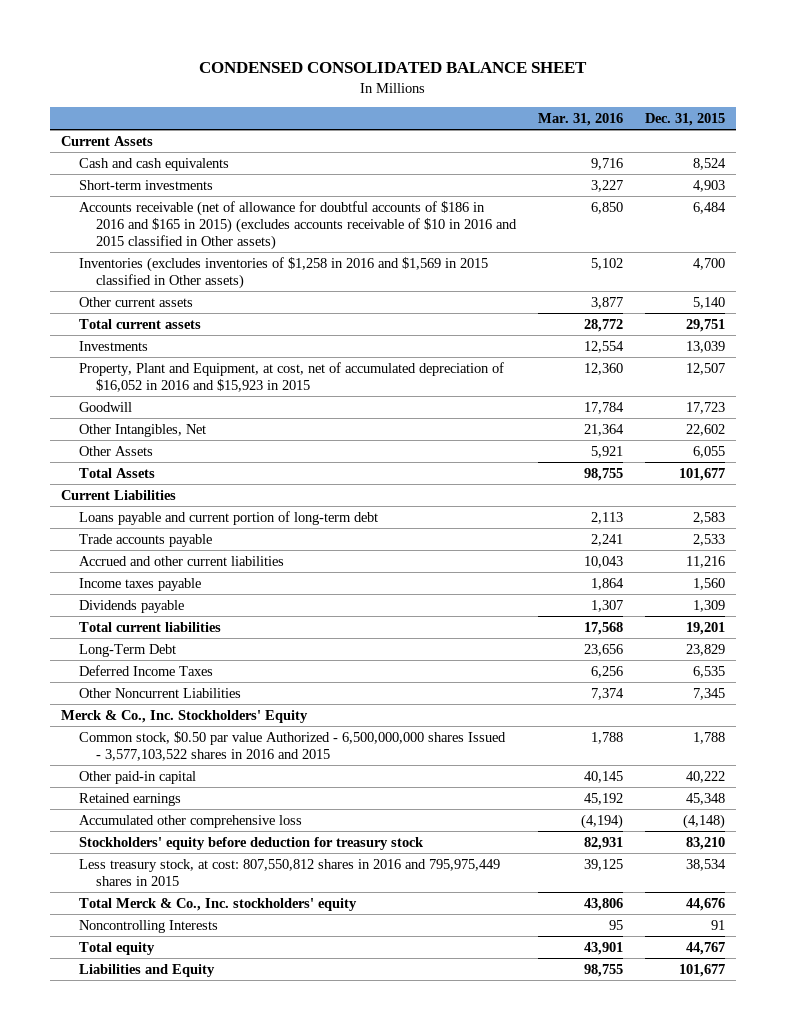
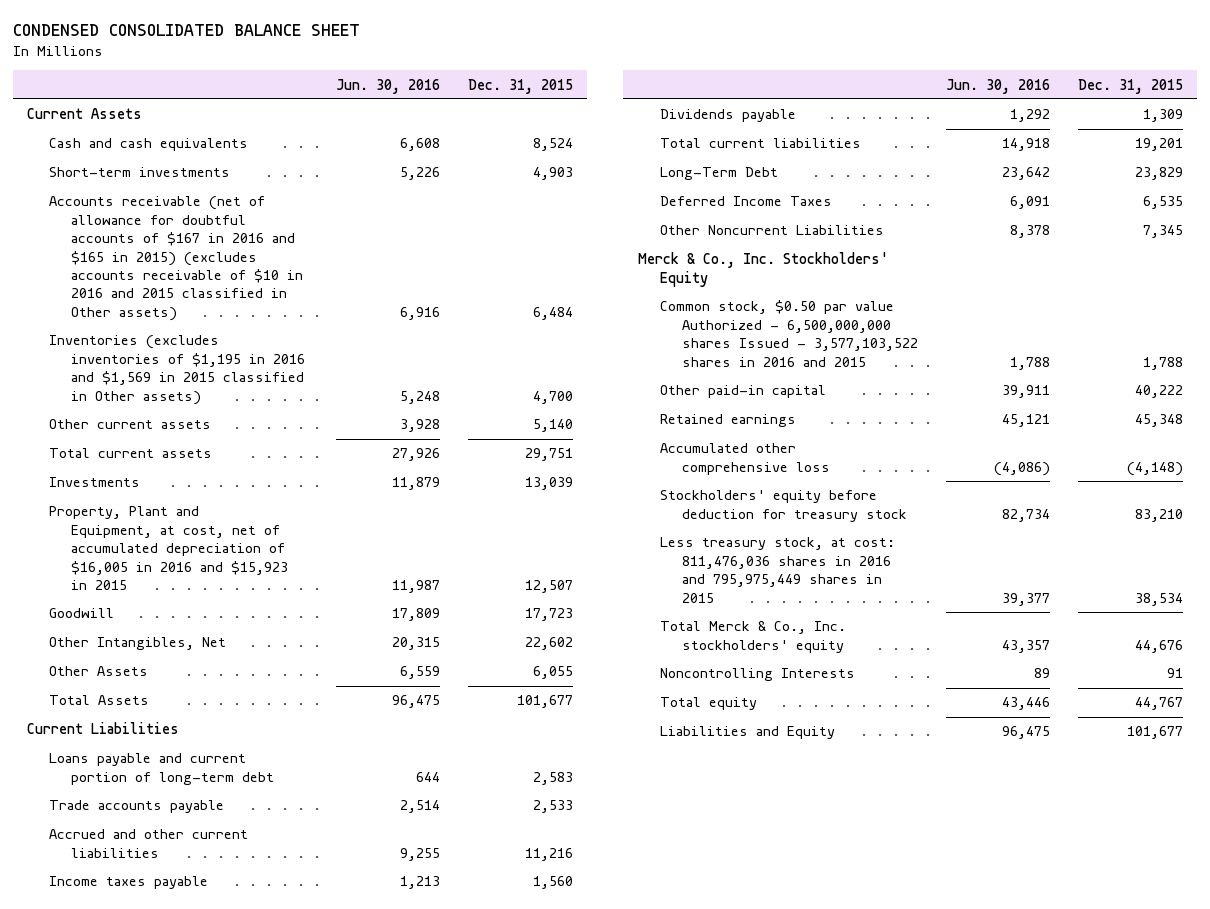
- | Mar. 31, 2016 | Dec. 31, 2015
+ | Jun. 30, 2016 | Dec. 31, 2015
- Accounts receivable (net of allowance for doubtful accounts of $186 in 2016 and $165 in 2015) (excludes accounts receivable of $10 in 2016 and 2015 classified in Other assets) | 6,850 | 6,484
- Inventories (excludes inventories of $1,258 in 2016 and $1,569 in 2015 classified in Other assets) | 5,102 | 4,700
+ Accounts receivable (net of allowance for doubtful accounts of $167 in 2016 and $165 in 2015) (excludes accounts receivable of $10 in 2016 and 2015 classified in Other assets) | 6,916 | 6,484
+ Inventories (excludes inventories of $1,195 in 2016 and $1,569 in 2015 classified in Other assets) | 5,248 | 4,700
- Property, Plant and Equipment, at cost, net of accumulated depreciation of $16,052 in 2016 and $15,923 in 2015 | 12,360 | 12,507
+ Property, Plant and Equipment, at cost, net of accumulated depreciation of $16,005 in 2016 and $15,923 in 2015 | 11,987 | 12,507
- Less treasury stock, at cost: 807,550,812 shares in 2016 and 795,975,449 shares in 2015 | 39,125 | 38,534
+ Less treasury stock, at cost: 811,476,036 shares in 2016 and 795,975,449 shares in 2015 | 39,377 | 38,534

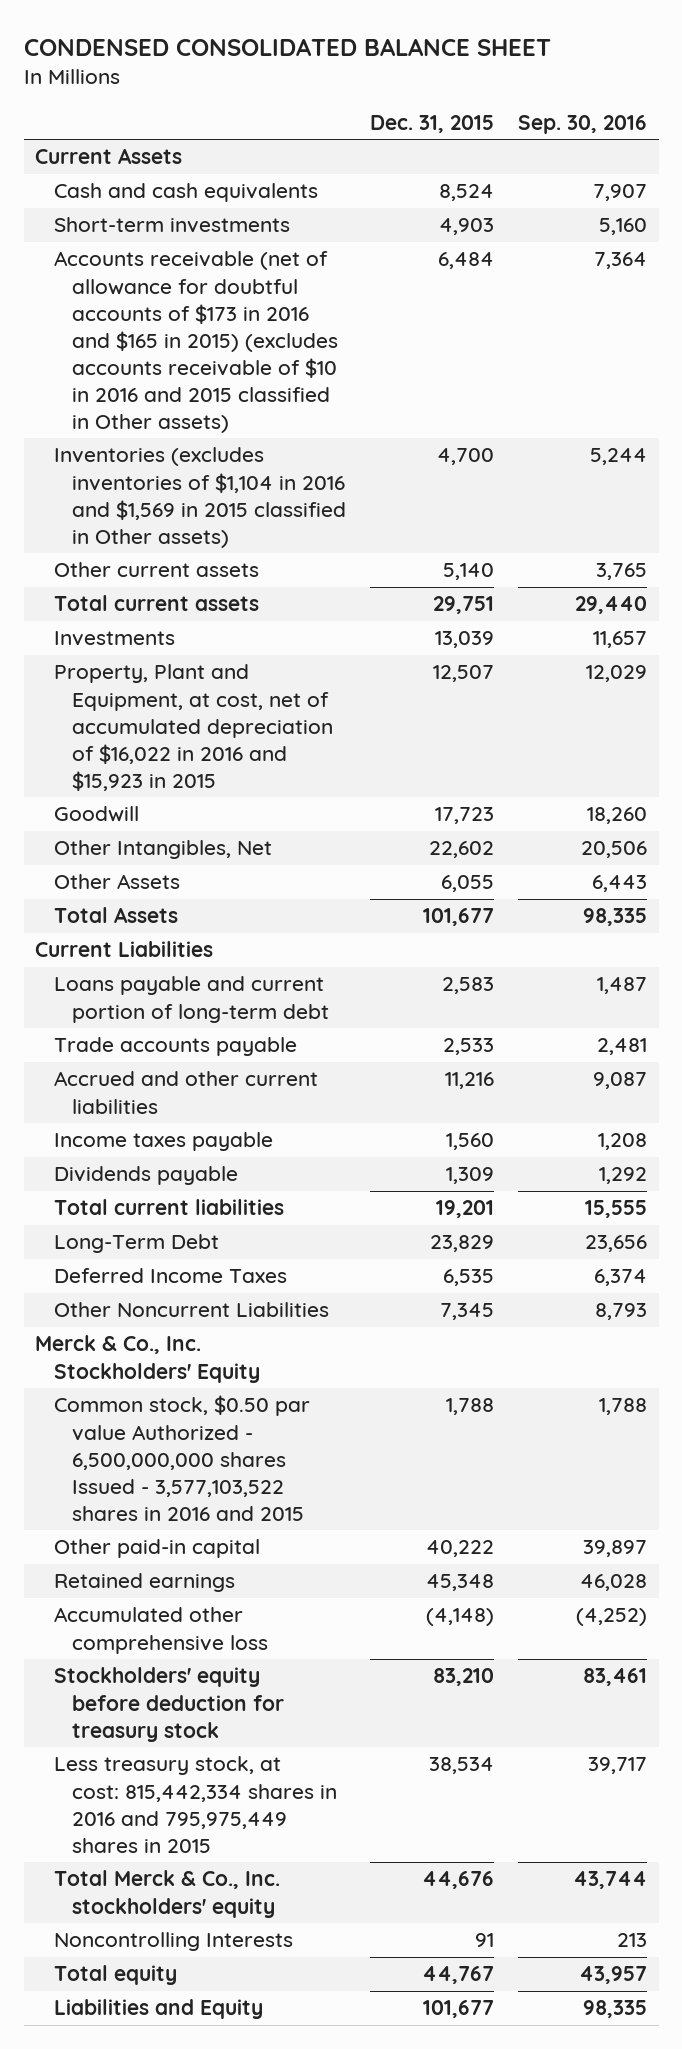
- | Jun. 30, 2016 | Dec. 31, 2015
+ | Dec. 31, 2015 | Sep. 30, 2016
- Accounts receivable (net of allowance for doubtful accounts of $167 in 2016 and $165 in 2015) (excludes accounts receivable of $10 in 2016 and 2015 classified in Other assets) | 6,916 | 6,484
- Inventories (excludes inventories of $1,195 in 2016 and $1,569 in 2015 classified in Other assets) | 5,248 | 4,700
+ Accounts receivable (net of allowance for doubtful accounts of $173 in 2016 and $165 in 2015) (excludes accounts receivable of $10 in 2016 and 2015 classified in Other assets) | 6,484 | 7,364
+ Inventories (excludes inventories of $1,104 in 2016 and $1,569 in 2015 classified in Other assets) | 4,700 | 5,244
- Property, Plant and Equipment, at cost, net of accumulated depreciation of $16,005 in 2016 and $15,923 in 2015 | 11,987 | 12,507
+ Property, Plant and Equipment, at cost, net of accumulated depreciation of $16,022 in 2016 and $15,923 in 2015 | 12,507 | 12,029
- Less treasury stock, at cost: 811,476,036 shares in 2016 and 795,975,449 shares in 2015 | 39,377 | 38,534
+ Less treasury stock, at cost: 815,442,334 shares in 2016 and 795,975,449 shares in 2015 | 38,534 | 39,717

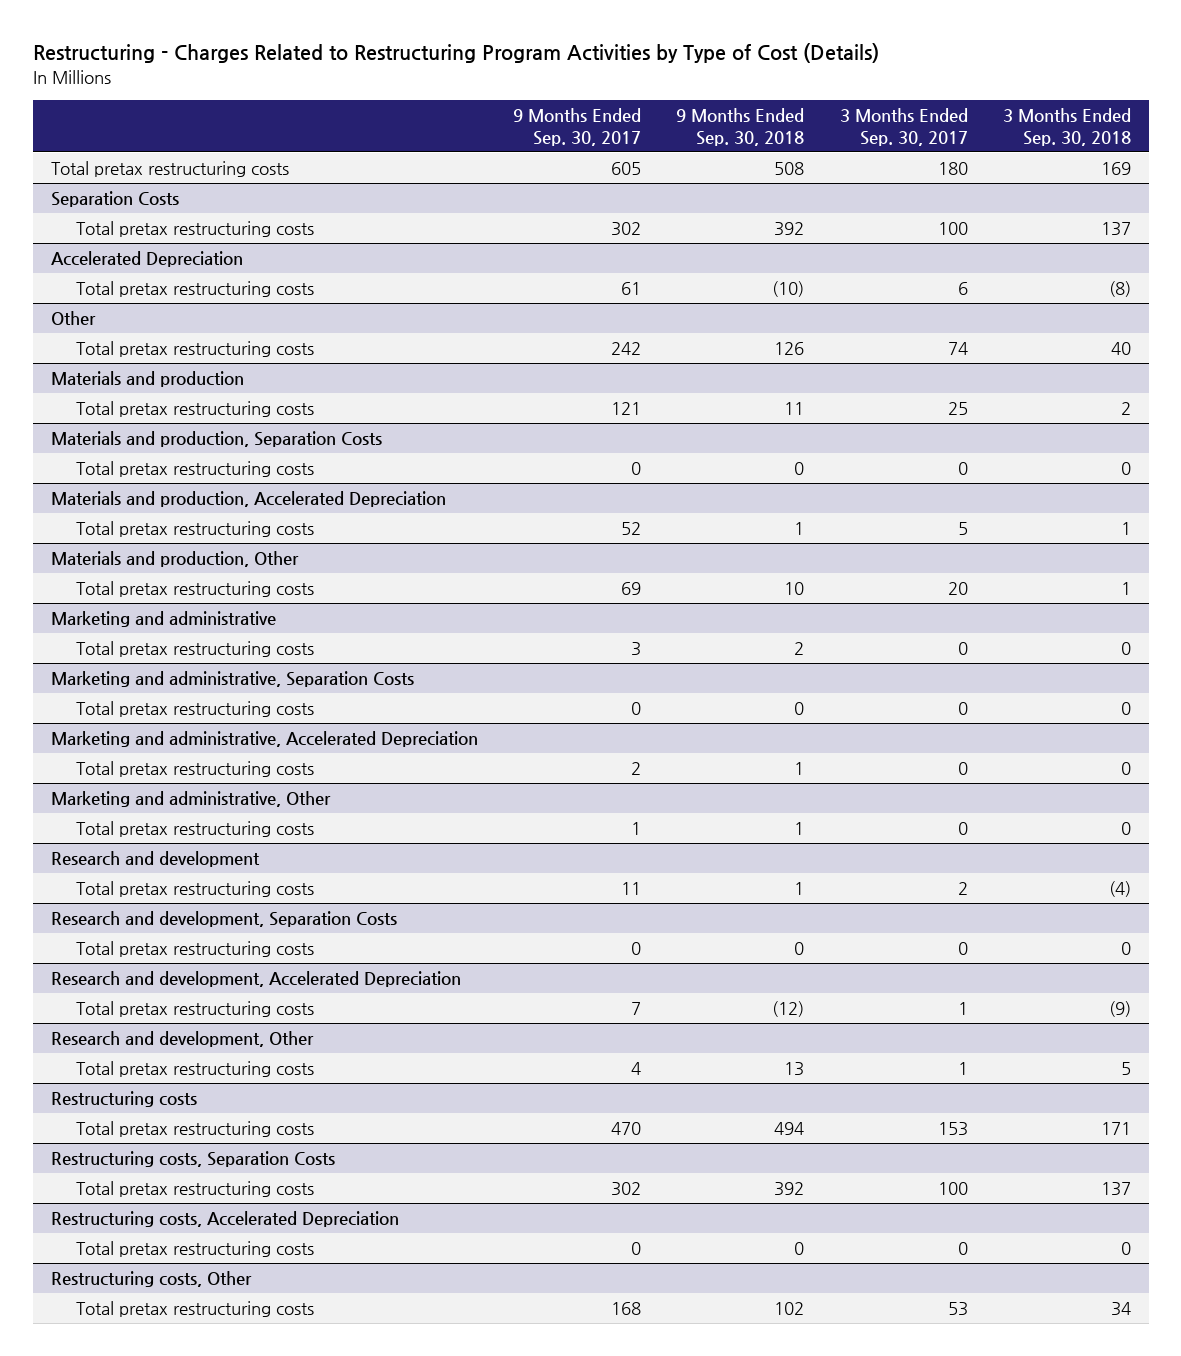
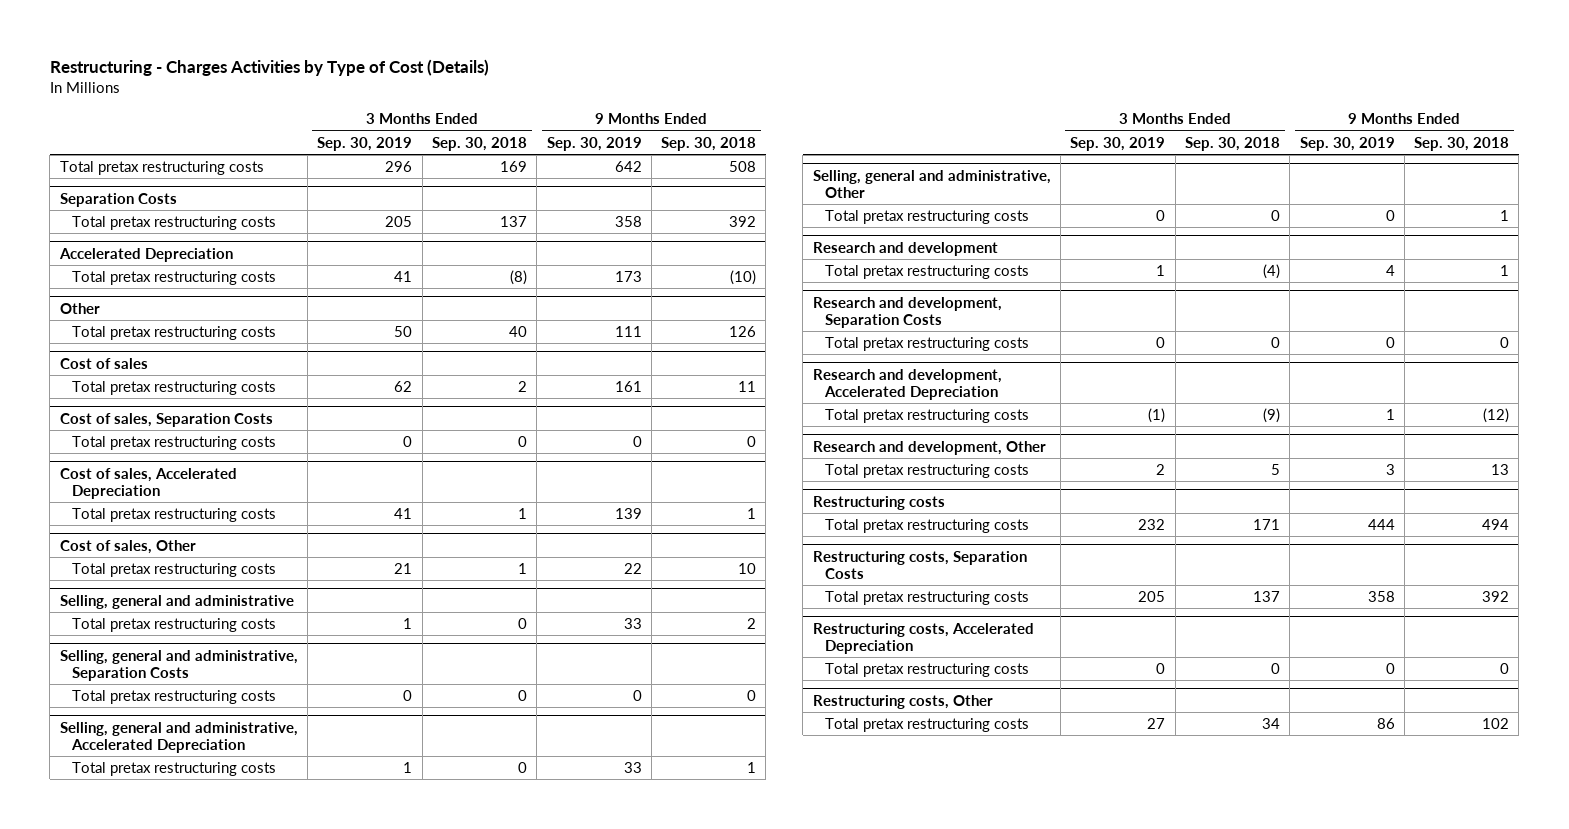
- Restructuring - Charges Related to Restructuring Program Activities by Type of Cost (Details)
+ Restructuring - Charges Activities by Type of Cost (Details)
- | 9 Months Ended Sep. 30, 2017 | 9 Months Ended Sep. 30, 2018 | 3 Months Ended Sep. 30, 2017 | 3 Months Ended Sep. 30, 2018
+ | 3 Months Ended Sep. 30, 2019 | 3 Months Ended Sep. 30, 2018 | 9 Months Ended Sep. 30, 2019 | 9 Months Ended Sep. 30, 2018
- Materials and production
+ Cost of sales
- Materials and production, Separation Costs
+ Cost of sales, Separation Costs
- Materials and production, Accelerated Depreciation
+ Cost of sales, Accelerated Depreciation
- Materials and production, Other
+ Cost of sales, Other
- Marketing and administrative
+ Selling, general and administrative
- Marketing and administrative, Separation Costs
+ Selling, general and administrative, Separation Costs
- Marketing and administrative, Accelerated Depreciation
+ Selling, general and administrative, Accelerated Depreciation
- Marketing and administrative, Other
+ Selling, general and administrative, Other

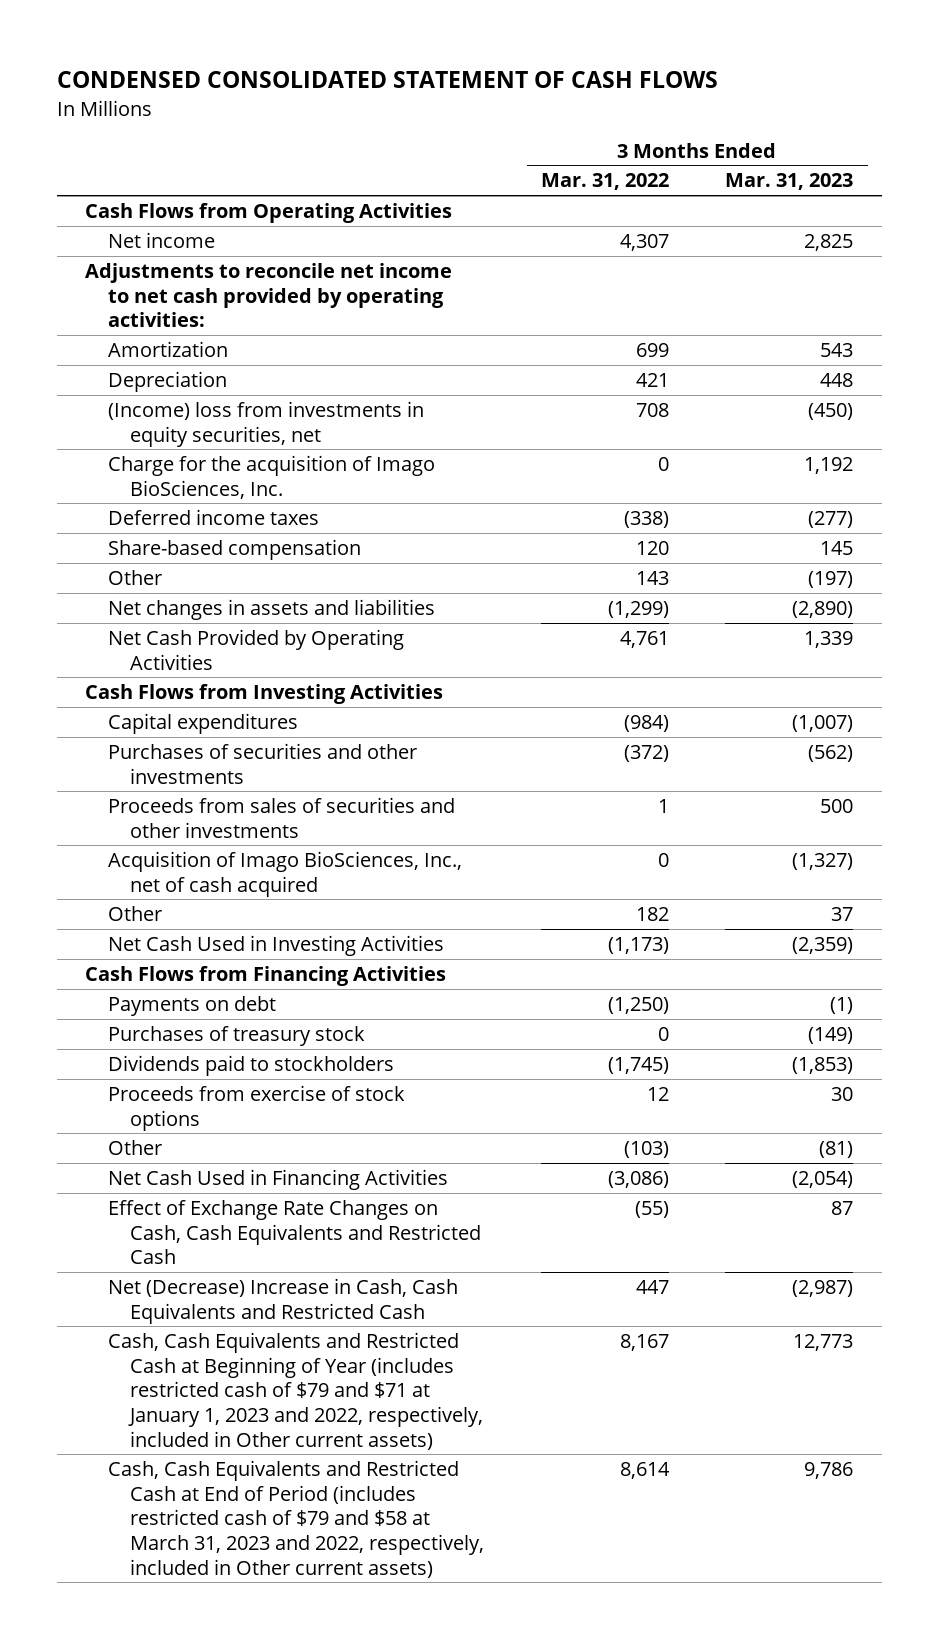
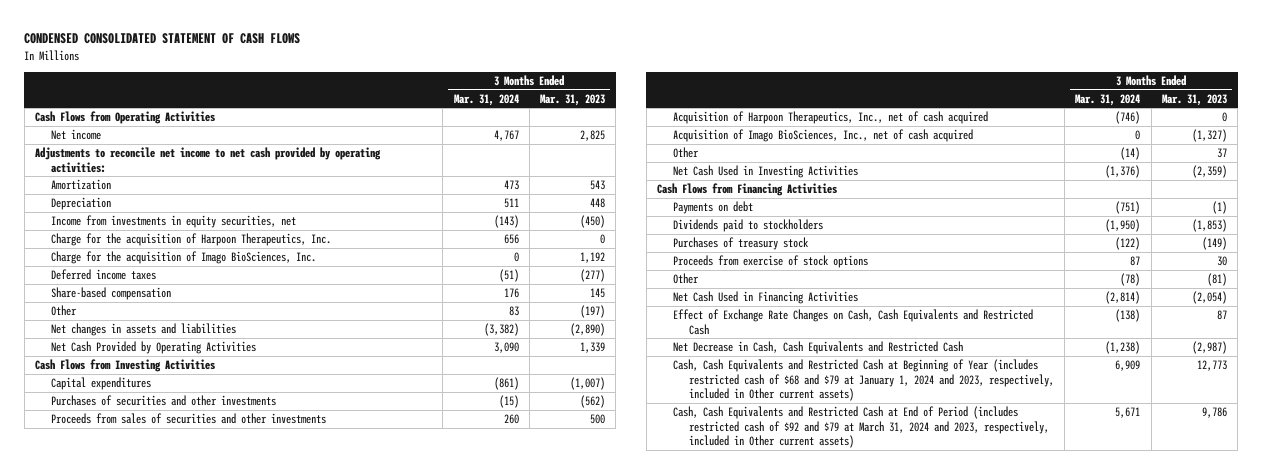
- | 3 Months Ended Mar. 31, 2022 | 3 Months Ended Mar. 31, 2023
+ | 3 Months Ended Mar. 31, 2024 | 3 Months Ended Mar. 31, 2023
- (Income) loss from investments in equity securities, net | 708 | (450)
+ Income from investments in equity securities, net | (143) | (450)
+ Charge for the acquisition of Harpoon Therapeutics, Inc. | 656 | 0
+ Acquisition of Harpoon Therapeutics, Inc., net of cash acquired | (746) | 0
moved down: Purchases of treasury stock | (122) | (149)
- Net (Decrease) Increase in Cash, Cash Equivalents and Restricted Cash | 447 | (2,987)
- Cash, Cash Equivalents and Restricted Cash at Beginning of Year (includes restricted cash of $79 and $71 at January 1, 2023 and 2022, respectively, included in Other current assets) | 8,167 | 12,773
- Cash, Cash Equivalents and Restricted Cash at End of Period (includes restricted cash of $79 and $58 at March 31, 2023 and 2022, respectively, included in Other current assets) | 8,614 | 9,786
+ Net Decrease in Cash, Cash Equivalents and Restricted Cash | (1,238) | (2,987)
+ Cash, Cash Equivalents and Restricted Cash at Beginning of Year (includes restricted cash of $68 and $79 at January 1, 2024 and 2023, respectively, included in Other current assets) | 6,909 | 12,773
+ Cash, Cash Equivalents and Restricted Cash at End of Period (includes restricted cash of $92 and $79 at March 31, 2024 and 2023, respectively, included in Other current assets) | 5,671 | 9,786

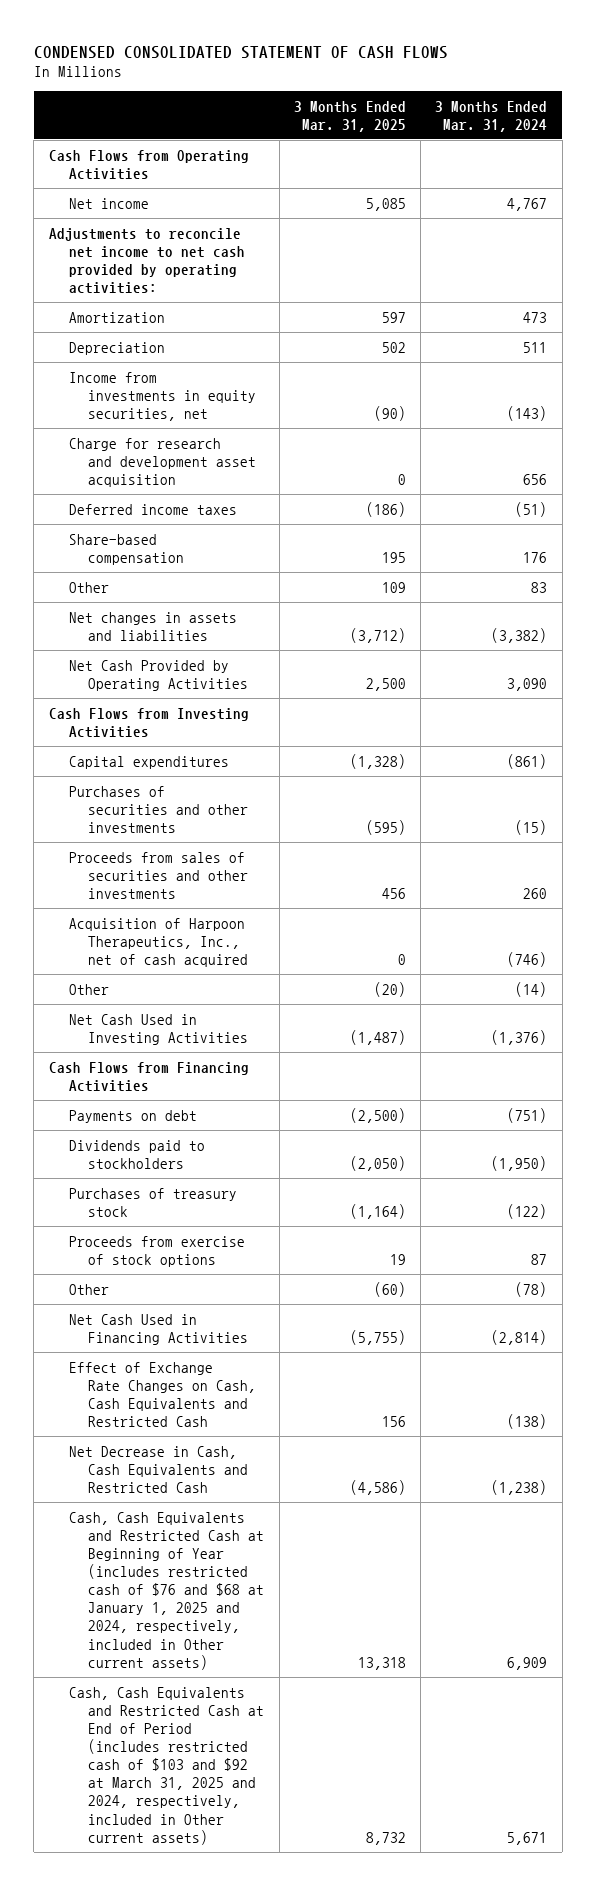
- | 3 Months Ended Mar. 31, 2024 | 3 Months Ended Mar. 31, 2023
+ | 3 Months Ended Mar. 31, 2025 | 3 Months Ended Mar. 31, 2024
- Charge for the acquisition of Harpoon Therapeutics, Inc. | 656 | 0
- Charge for the acquisition of Imago BioSciences, Inc. | 0 | 1,192
+ Charge for research and development asset acquisition | 0 | 656
- Acquisition of Imago BioSciences, Inc., net of cash acquired | 0 | (1,327)
- Cash, Cash Equivalents and Restricted Cash at Beginning of Year (includes restricted cash of $68 and $79 at January 1, 2024 and 2023, respectively, included in Other current assets) | 6,909 | 12,773
- Cash, Cash Equivalents and Restricted Cash at End of Period (includes restricted cash of $92 and $79 at March 31, 2024 and 2023, respectively, included in Other current assets) | 5,671 | 9,786
+ Cash, Cash Equivalents and Restricted Cash at Beginning of Year (includes restricted cash of $76 and $68 at January 1, 2025 and 2024, respectively, included in Other current assets) | 13,318 | 6,909
+ Cash, Cash Equivalents and Restricted Cash at End of Period (includes restricted cash of $103 and $92 at March 31, 2025 and 2024, respectively, included in Other current assets) | 8,732 | 5,671

